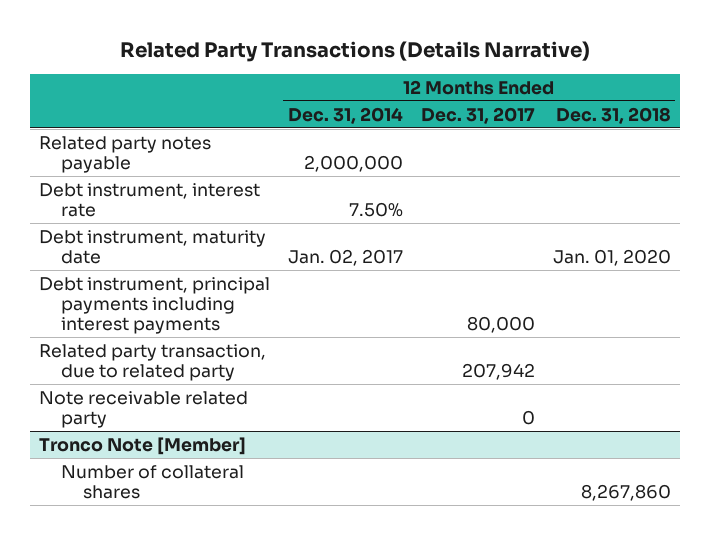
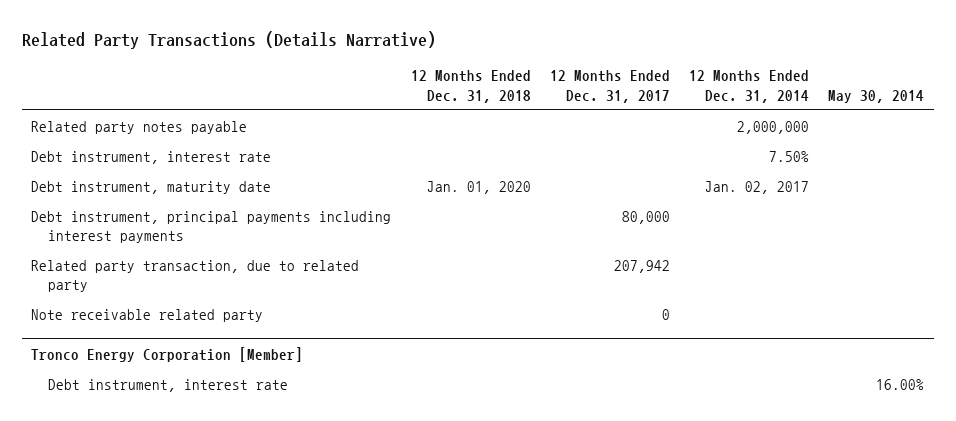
- | 12 Months Ended Dec. 31, 2014 | 12 Months Ended Dec. 31, 2017 | 12 Months Ended Dec. 31, 2018
+ | 12 Months Ended Dec. 31, 2018 | 12 Months Ended Dec. 31, 2017 | 12 Months Ended Dec. 31, 2014 | May 30, 2014
- Tronco Note [Member]
- Number of collateral shares | | | 8,267,860
+ Tronco Energy Corporation [Member]
+ Debt instrument, interest rate | | | | 16.00%

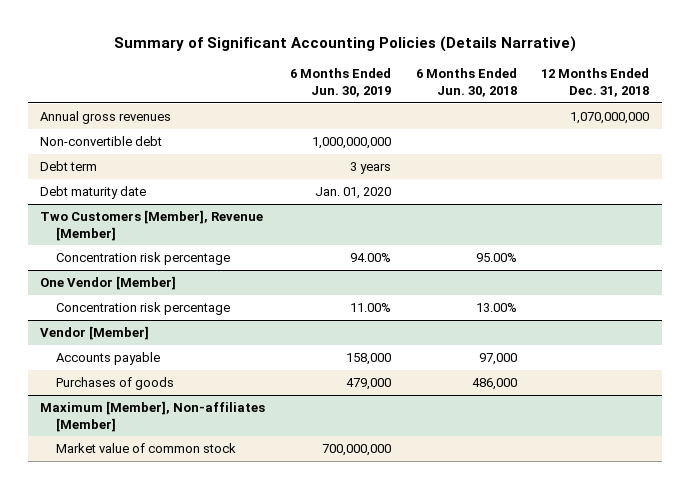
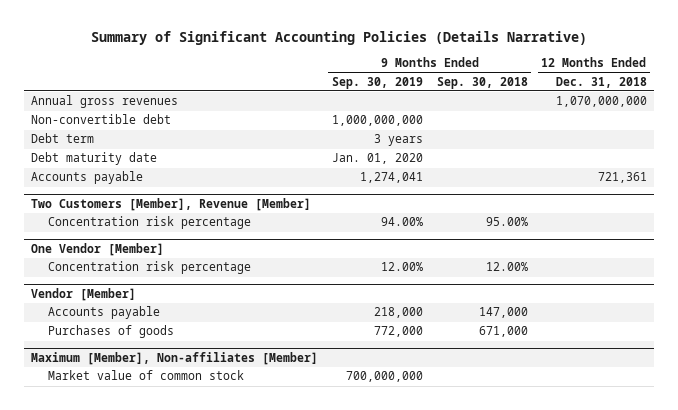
- | 6 Months Ended Jun. 30, 2019 | 6 Months Ended Jun. 30, 2018 | 12 Months Ended Dec. 31, 2018
+ | 9 Months Ended Sep. 30, 2019 | 9 Months Ended Sep. 30, 2018 | 12 Months Ended Dec. 31, 2018
+ Accounts payable | 1,274,041 | | 721,361

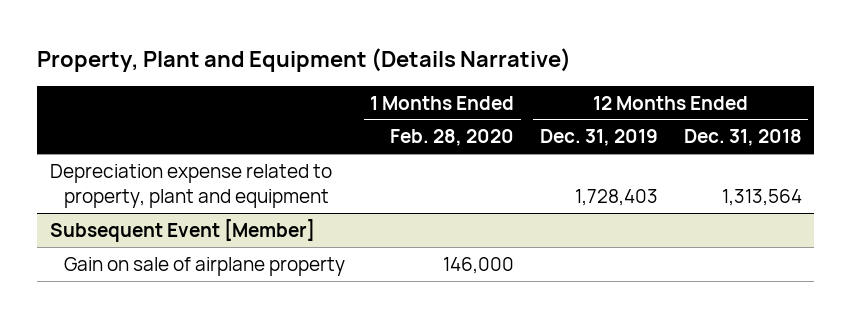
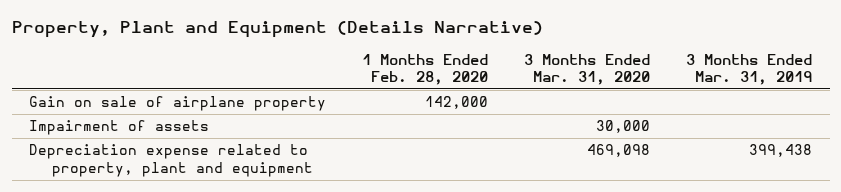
- | 1 Months Ended Feb. 28, 2020 | 12 Months Ended Dec. 31, 2019 | 12 Months Ended Dec. 31, 2018
+ | 1 Months Ended Feb. 28, 2020 | 3 Months Ended Mar. 31, 2020 | 3 Months Ended Mar. 31, 2019
+ Gain on sale of airplane property | 142,000 | |
+ Impairment of assets | | 30,000 |
- Subsequent Event [Member]
- Gain on sale of airplane property | 146,000 | |

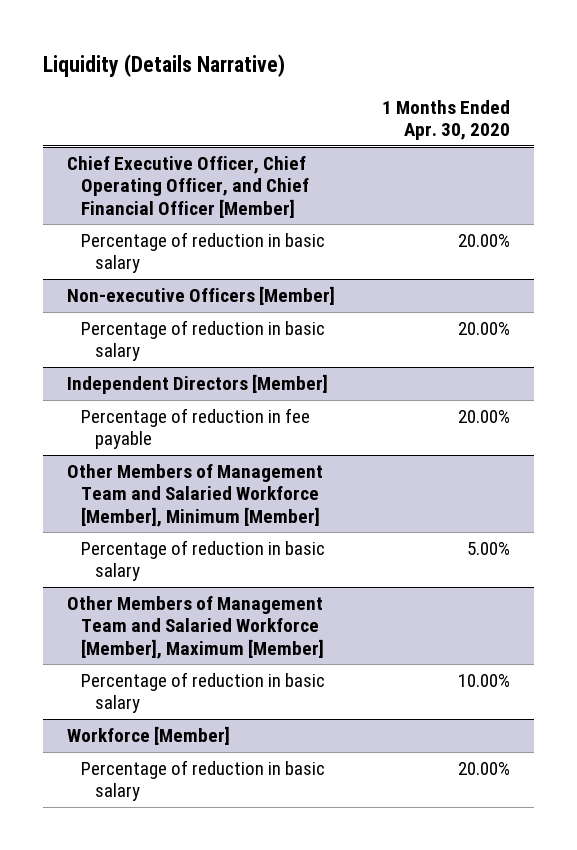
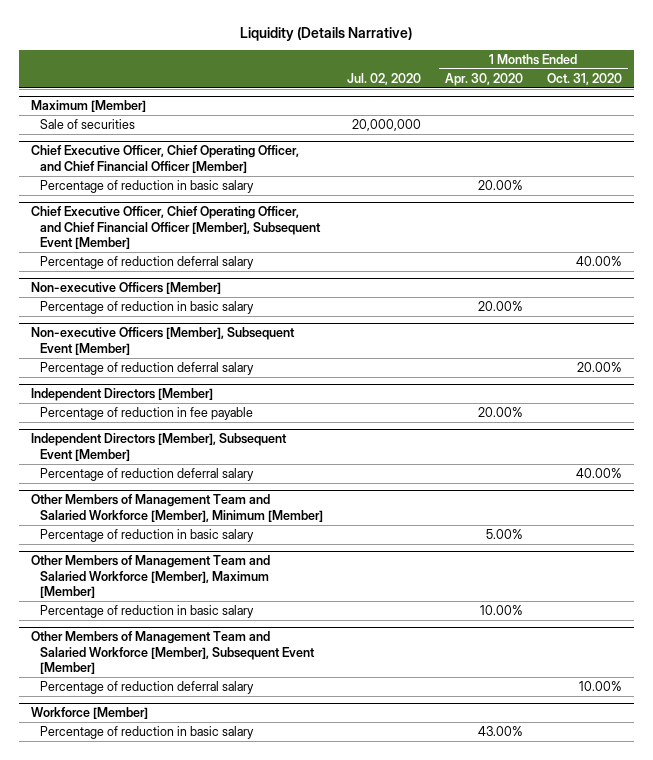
- | 1 Months Ended Apr. 30, 2020
+ | Jul. 02, 2020 | 1 Months Ended Apr. 30, 2020 | 1 Months Ended Oct. 31, 2020
+ Maximum [Member]
+ Sale of securities | 20,000,000 | |
+ Chief Executive Officer, Chief Operating Officer, and Chief Financial Officer [Member], Subsequent Event [Member]
+ Percentage of reduction deferral salary | | | 40.00%
+ Non-executive Officers [Member], Subsequent Event [Member]
+ Percentage of reduction deferral salary | | | 20.00%
+ Independent Directors [Member], Subsequent Event [Member]
+ Percentage of reduction deferral salary | | | 40.00%
+ Other Members of Management Team and Salaried Workforce [Member], Subsequent Event [Member]
+ Percentage of reduction deferral salary | | | 10.00%
@ Workforce [Member]
- Percentage of reduction in basic salary | 20.00%
+ Percentage of reduction in basic salary | | 43.00% |

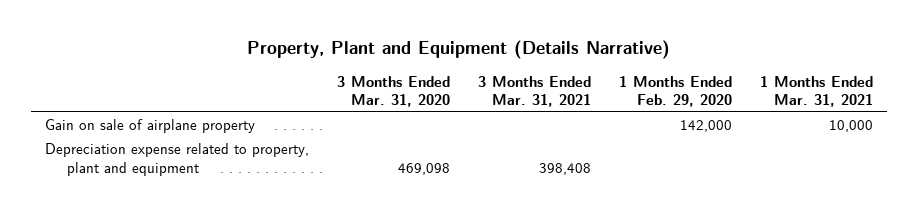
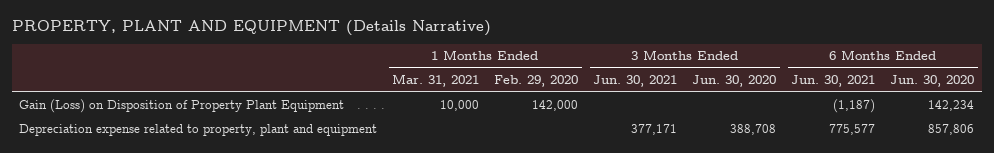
- Property, Plant and Equipment (Details Narrative)
+ PROPERTY, PLANT AND EQUIPMENT (Details Narrative)
- | 3 Months Ended Mar. 31, 2020 | 3 Months Ended Mar. 31, 2021 | 1 Months Ended Feb. 29, 2020 | 1 Months Ended Mar. 31, 2021
+ | 1 Months Ended Mar. 31, 2021 | 1 Months Ended Feb. 29, 2020 | 3 Months Ended Jun. 30, 2021 | 3 Months Ended Jun. 30, 2020 | 6 Months Ended Jun. 30, 2021 | 6 Months Ended Jun. 30, 2020
- Gain on sale of airplane property | | | 142,000 | 10,000
+ Gain (Loss) on Disposition of Property Plant Equipment | 10,000 | 142,000 | | | (1,187) | 142,234

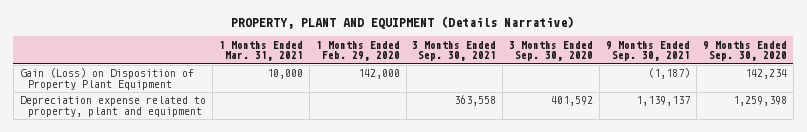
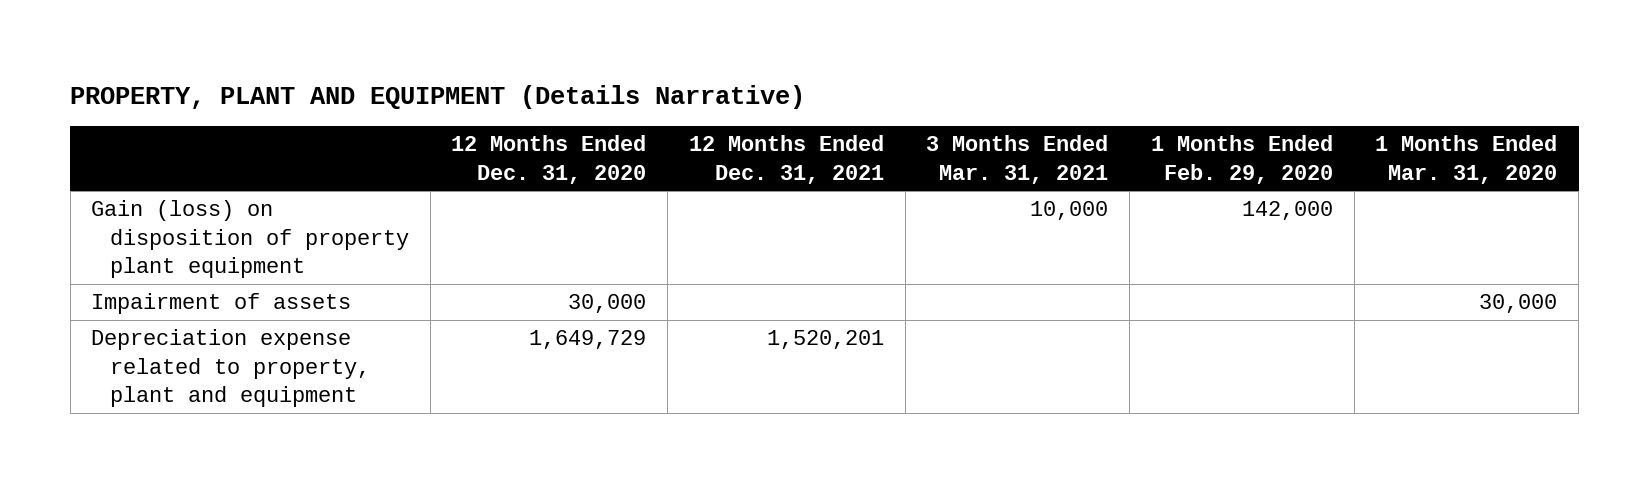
- | 1 Months Ended Mar. 31, 2021 | 1 Months Ended Feb. 29, 2020 | 3 Months Ended Sep. 30, 2021 | 3 Months Ended Sep. 30, 2020 | 9 Months Ended Sep. 30, 2021 | 9 Months Ended Sep. 30, 2020
+ | 12 Months Ended Dec. 31, 2020 | 12 Months Ended Dec. 31, 2021 | 3 Months Ended Mar. 31, 2021 | 1 Months Ended Feb. 29, 2020 | 1 Months Ended Mar. 31, 2020
- Gain (Loss) on Disposition of Property Plant Equipment | 10,000 | 142,000 | | | (1,187) | 142,234
+ Gain (loss) on disposition of property plant equipment | | | 10,000 | 142,000 |
+ Impairment of assets | 30,000 | | | | 30,000

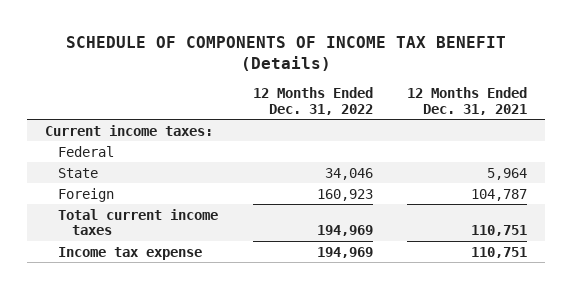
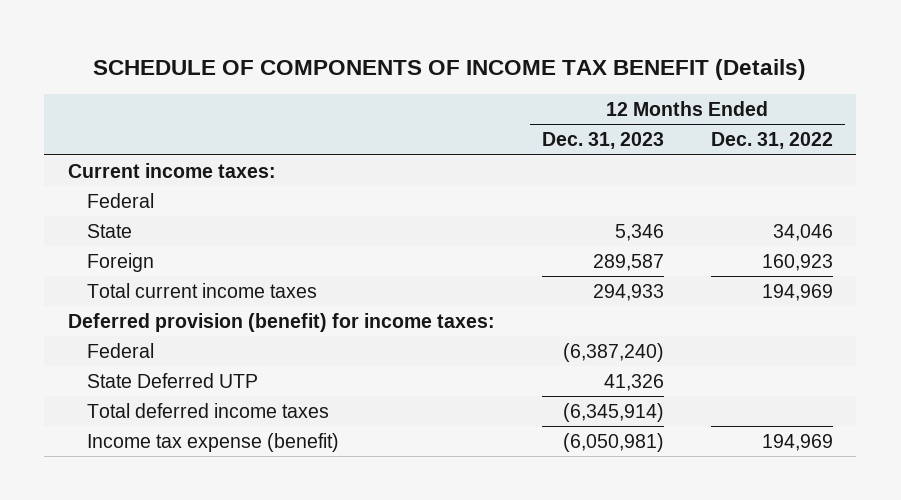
- | 12 Months Ended Dec. 31, 2022 | 12 Months Ended Dec. 31, 2021
+ | 12 Months Ended Dec. 31, 2023 | 12 Months Ended Dec. 31, 2022
- Income tax expense | 194,969 | 110,751
+ Deferred provision (benefit) for income taxes:
+ Federal | (6,387,240) |
+ State Deferred UTP | 41,326 |
+ Total deferred income taxes | (6,345,914) |
+ Income tax expense (benefit) | (6,050,981) | 194,969

